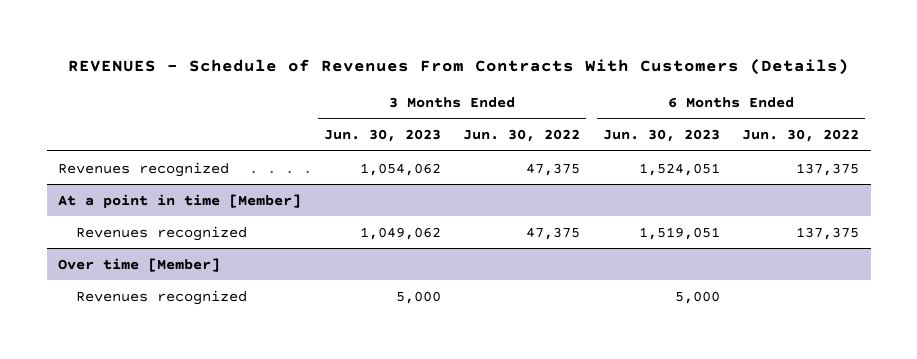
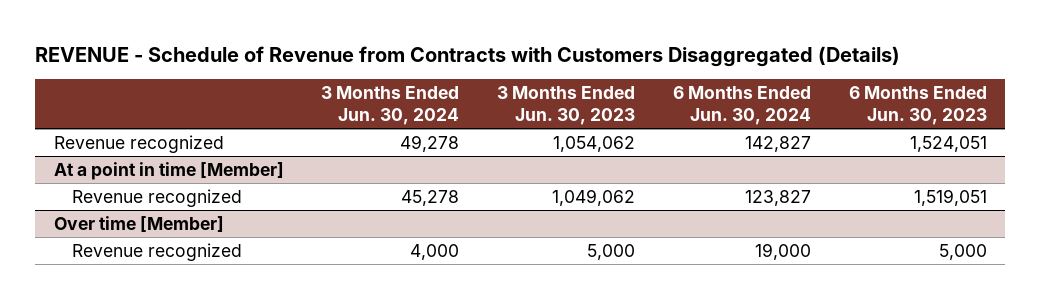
- REVENUES - Schedule of Revenues From Contracts With Customers (Details)
+ REVENUE - Schedule of Revenue from Contracts with Customers Disaggregated (Details)
- | 3 Months Ended Jun. 30, 2023 | 3 Months Ended Jun. 30, 2022 | 6 Months Ended Jun. 30, 2023 | 6 Months Ended Jun. 30, 2022
+ | 3 Months Ended Jun. 30, 2024 | 3 Months Ended Jun. 30, 2023 | 6 Months Ended Jun. 30, 2024 | 6 Months Ended Jun. 30, 2023
- Revenues recognized | 1,054,062 | 47,375 | 1,524,051 | 137,375
+ Revenue recognized | 49,278 | 1,054,062 | 142,827 | 1,524,051
@ At a point in time [Member]
- Revenues recognized | 1,049,062 | 47,375 | 1,519,051 | 137,375
+ Revenue recognized | 45,278 | 1,049,062 | 123,827 | 1,519,051
@ Over time [Member]
- Revenues recognized | 5,000 | | 5,000 |
+ Revenue recognized | 4,000 | 5,000 | 19,000 | 5,000

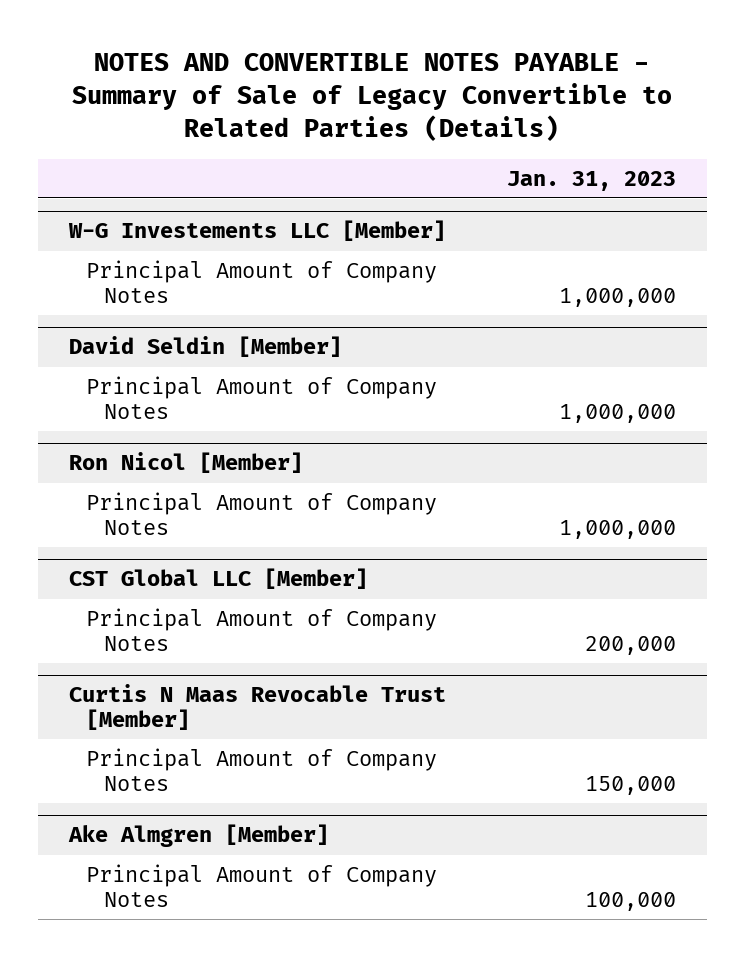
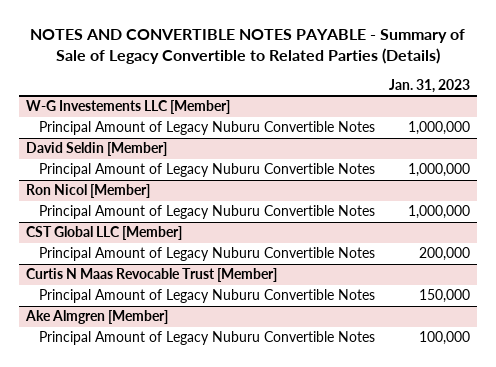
@ W-G Investements LLC [Member]
- Principal Amount of Company Notes | 1,000,000
+ Principal Amount of Legacy Nuburu Convertible Notes | 1,000,000
@ David Seldin [Member]
- Principal Amount of Company Notes | 1,000,000
+ Principal Amount of Legacy Nuburu Convertible Notes | 1,000,000
@ Ron Nicol [Member]
- Principal Amount of Company Notes | 1,000,000
+ Principal Amount of Legacy Nuburu Convertible Notes | 1,000,000
@ CST Global LLC [Member]
- Principal Amount of Company Notes | 200,000
+ Principal Amount of Legacy Nuburu Convertible Notes | 200,000
@ Curtis N Maas Revocable Trust [Member]
- Principal Amount of Company Notes | 150,000
+ Principal Amount of Legacy Nuburu Convertible Notes | 150,000
@ Ake Almgren [Member]
- Principal Amount of Company Notes | 100,000
+ Principal Amount of Legacy Nuburu Convertible Notes | 100,000

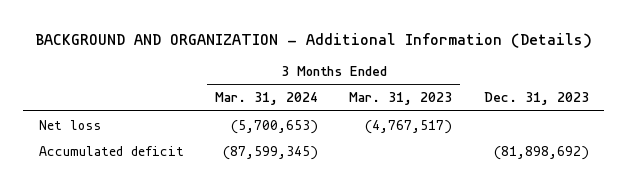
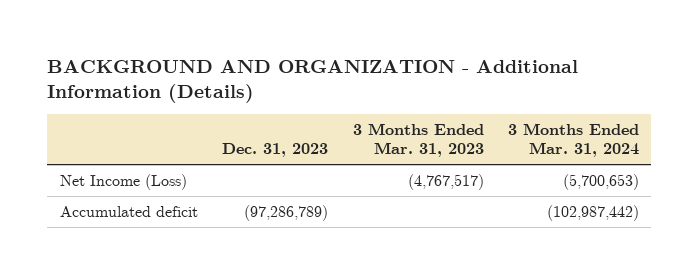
- | 3 Months Ended Mar. 31, 2024 | 3 Months Ended Mar. 31, 2023 | Dec. 31, 2023
+ | Dec. 31, 2023 | 3 Months Ended Mar. 31, 2023 | 3 Months Ended Mar. 31, 2024
- Net loss | (5,700,653) | (4,767,517) |
- Accumulated deficit | (87,599,345) | | (81,898,692)
+ Net Income (Loss) | | (4,767,517) | (5,700,653)
+ Accumulated deficit | (97,286,789) | | (102,987,442)

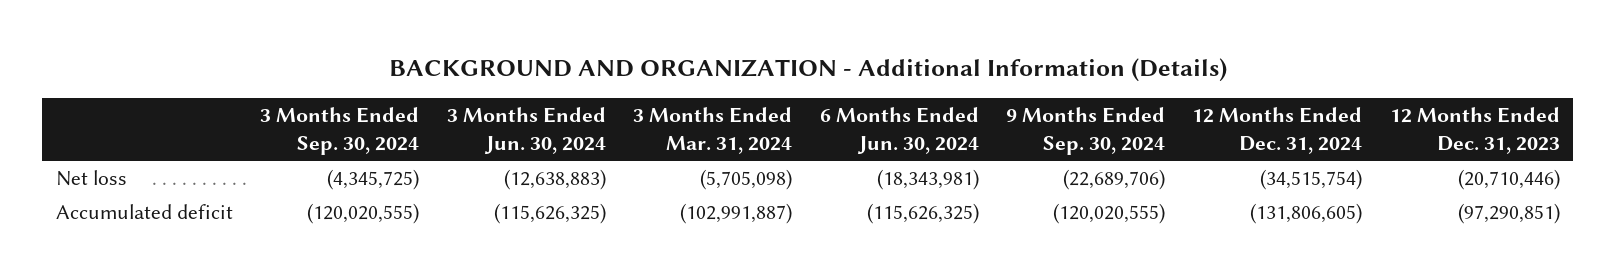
- | Dec. 31, 2023 | 3 Months Ended Mar. 31, 2023 | 3 Months Ended Mar. 31, 2024
+ | 3 Months Ended Sep. 30, 2024 | 3 Months Ended Jun. 30, 2024 | 3 Months Ended Mar. 31, 2024 | 6 Months Ended Jun. 30, 2024 | 9 Months Ended Sep. 30, 2024 | 12 Months Ended Dec. 31, 2024 | 12 Months Ended Dec. 31, 2023
- Net Income (Loss) | | (4,767,517) | (5,700,653)
- Accumulated deficit | (97,286,789) | | (102,987,442)
+ Net loss | (4,345,725) | (12,638,883) | (5,705,098) | (18,343,981) | (22,689,706) | (34,515,754) | (20,710,446)
+ Accumulated deficit | (120,020,555) | (115,626,325) | (102,991,887) | (115,626,325) | (120,020,555) | (131,806,605) | (97,290,851)

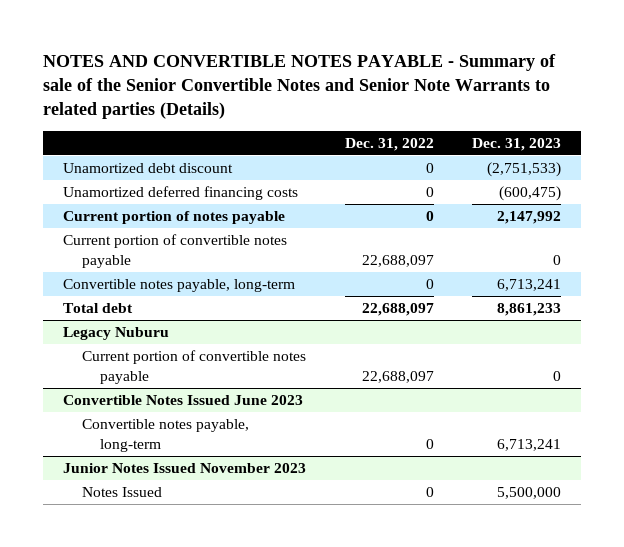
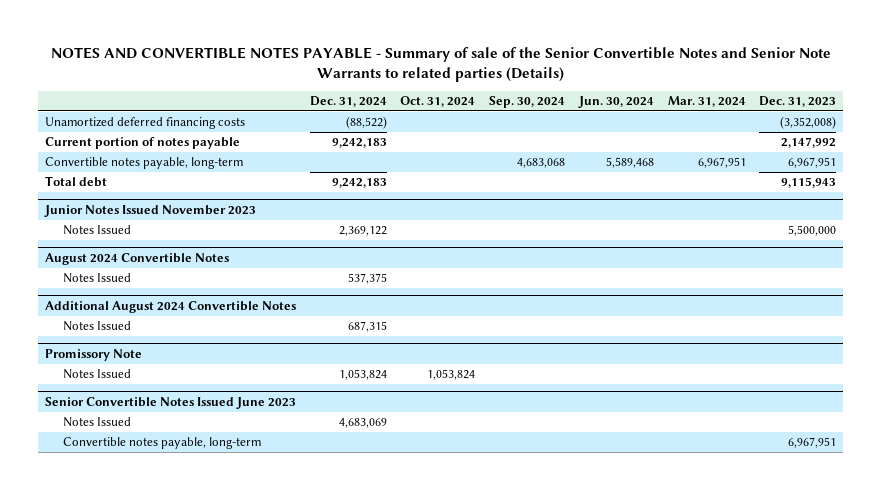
- | Dec. 31, 2022 | Dec. 31, 2023
+ | Dec. 31, 2024 | Oct. 31, 2024 | Sep. 30, 2024 | Jun. 30, 2024 | Mar. 31, 2024 | Dec. 31, 2023
- Unamortized debt discount | 0 | (2,751,533)
- Unamortized deferred financing costs | 0 | (600,475)
+ Unamortized deferred financing costs | (88,522) | | | | | (3,352,008)
- Current portion of convertible notes payable | 22,688,097 | 0
- Convertible notes payable, long-term | 0 | 6,713,241
- Total debt | 22,688,097 | 8,861,233
- Legacy Nuburu
- Current portion of convertible notes payable | 22,688,097 | 0
- Convertible Notes Issued June 2023
- Convertible notes payable, long-term | 0 | 6,713,241
+ Convertible notes payable, long-term | | | 4,683,068 | 5,589,468 | 6,967,951 | 6,967,951
+ Total debt | 9,242,183 | | | | | 9,115,943
+ August 2024 Convertible Notes
+ Notes Issued | 537,375 | | | | |
+ Additional August 2024 Convertible Notes
+ Notes Issued | 687,315 | | | | |
+ Promissory Note
+ Notes Issued | 1,053,824 | 1,053,824 | | | |
+ Senior Convertible Notes Issued June 2023
+ Notes Issued | 4,683,069 | | | | |
+ Convertible notes payable, long-term | | | | | | 6,967,951

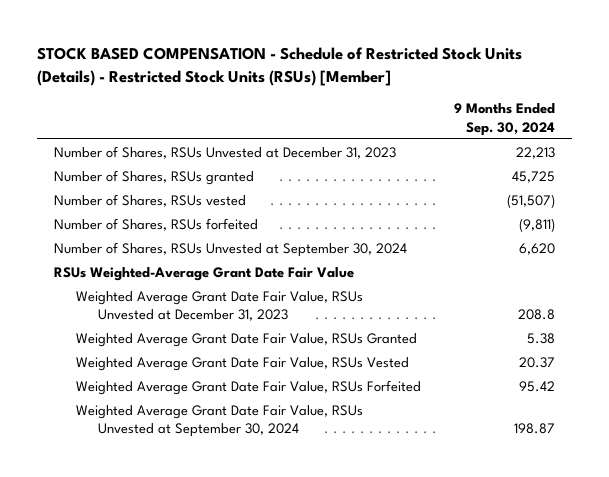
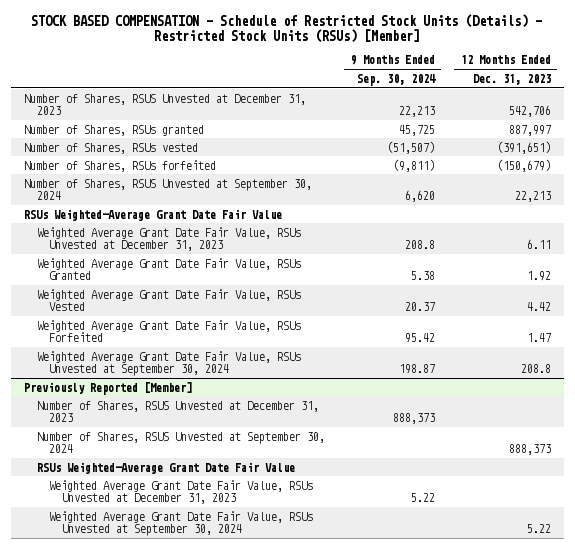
- | 9 Months Ended Sep. 30, 2024
+ | 9 Months Ended Sep. 30, 2024 | 12 Months Ended Dec. 31, 2023
- Number of Shares, RSUs Unvested at December 31, 2023 | 22,213
+ Number of Shares, RSUS Unvested at December 31, 2023 | 22,213 | 542,706
- Number of Shares, RSUs Unvested at September 30, 2024 | 6,620
+ Number of Shares, RSUS Unvested at September 30, 2024 | 6,620 | 22,213
+ Previously Reported [Member]
+ Number of Shares, RSUS Unvested at December 31, 2023 | 888,373 |
+ Number of Shares, RSUS Unvested at September 30, 2024 | | 888,373
+ RSUs Weighted-Average Grant Date Fair Value
+ Weighted Average Grant Date Fair Value, RSUs Unvested at December 31, 2023 | 5.22 |
+ Weighted Average Grant Date Fair Value, RSUs Unvested at September 30, 2024 | | 5.22

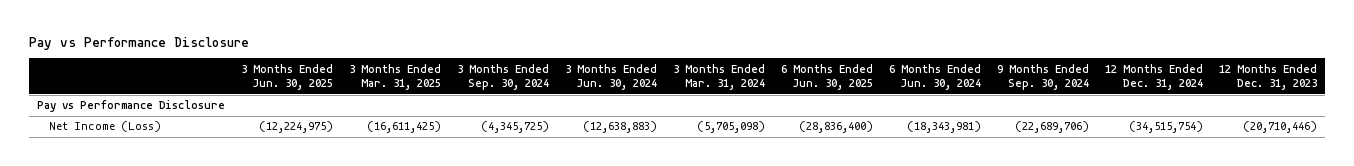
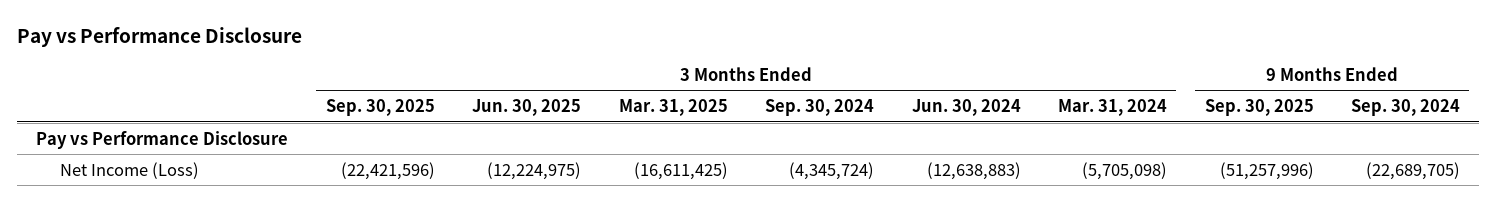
- | 3 Months Ended Jun. 30, 2025 | 3 Months Ended Mar. 31, 2025 | 3 Months Ended Sep. 30, 2024 | 3 Months Ended Jun. 30, 2024 | 3 Months Ended Mar. 31, 2024 | 6 Months Ended Jun. 30, 2025 | 6 Months Ended Jun. 30, 2024 | 9 Months Ended Sep. 30, 2024 | 12 Months Ended Dec. 31, 2024 | 12 Months Ended Dec. 31, 2023
+ | 3 Months Ended Sep. 30, 2025 | 3 Months Ended Jun. 30, 2025 | 3 Months Ended Mar. 31, 2025 | 3 Months Ended Sep. 30, 2024 | 3 Months Ended Jun. 30, 2024 | 3 Months Ended Mar. 31, 2024 | 9 Months Ended Sep. 30, 2025 | 9 Months Ended Sep. 30, 2024
- Net Income (Loss) | (12,224,975) | (16,611,425) | (4,345,725) | (12,638,883) | (5,705,098) | (28,836,400) | (18,343,981) | (22,689,706) | (34,515,754) | (20,710,446)
+ Net Income (Loss) | (22,421,596) | (12,224,975) | (16,611,425) | (4,345,724) | (12,638,883) | (5,705,098) | (51,257,996) | (22,689,705)

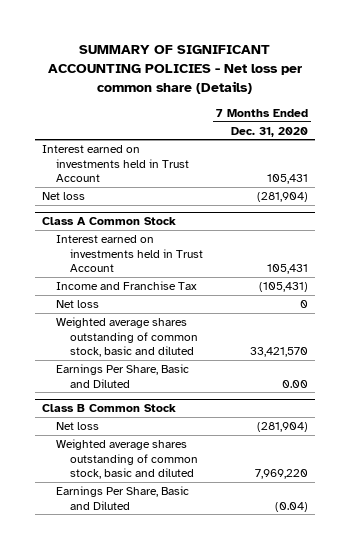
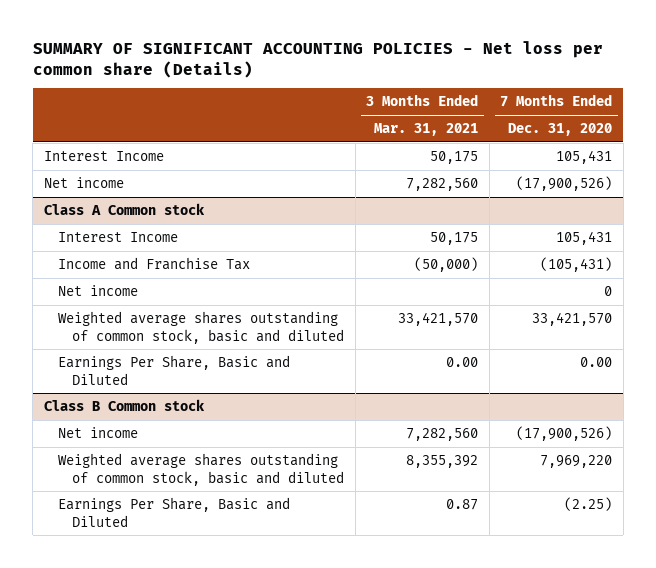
- | 7 Months Ended Dec. 31, 2020
+ | 3 Months Ended Mar. 31, 2021 | 7 Months Ended Dec. 31, 2020
- Interest earned on investments held in Trust Account | 105,431
- Net loss | (281,904)
- Class A Common Stock
- Interest earned on investments held in Trust Account | 105,431
+ Interest Income | 50,175 | 105,431
+ Net income | 7,282,560 | (17,900,526)
+ Class A Common stock
+ Interest Income | 50,175 | 105,431
- Net loss | 0
+ Net income | | 0
- Class B Common Stock
- Net loss | (281,904)
+ Class B Common stock
+ Net income | 7,282,560 | (17,900,526)
- Earnings Per Share, Basic and Diluted | (0.04)
+ Earnings Per Share, Basic and Diluted | 0.87 | (2.25)

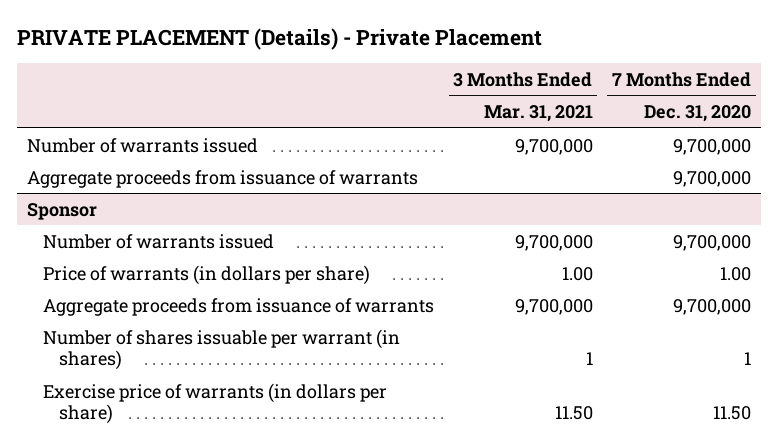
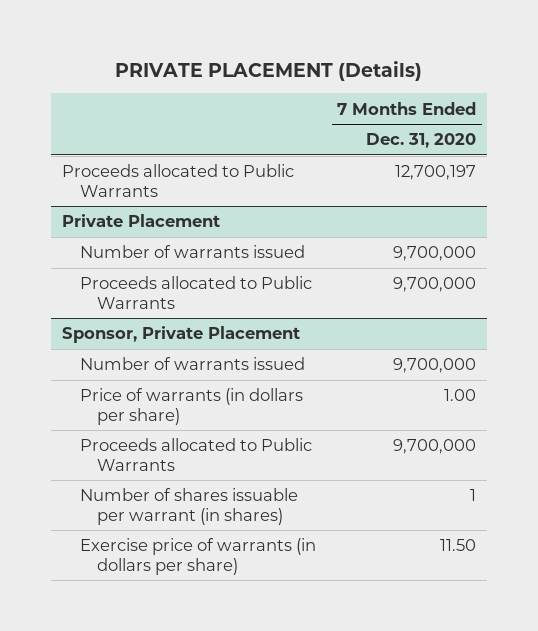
- PRIVATE PLACEMENT (Details) - Private Placement
+ PRIVATE PLACEMENT (Details)
- | 3 Months Ended Mar. 31, 2021 | 7 Months Ended Dec. 31, 2020
+ | 7 Months Ended Dec. 31, 2020
+ Proceeds allocated to Public Warrants | 12,700,197
+ Private Placement
- Aggregate proceeds from issuance of warrants | | 9,700,000
- Sponsor
+ Proceeds allocated to Public Warrants | 9,700,000
+ Sponsor, Private Placement
- Aggregate proceeds from issuance of warrants | 9,700,000 | 9,700,000
+ Proceeds allocated to Public Warrants | 9,700,000

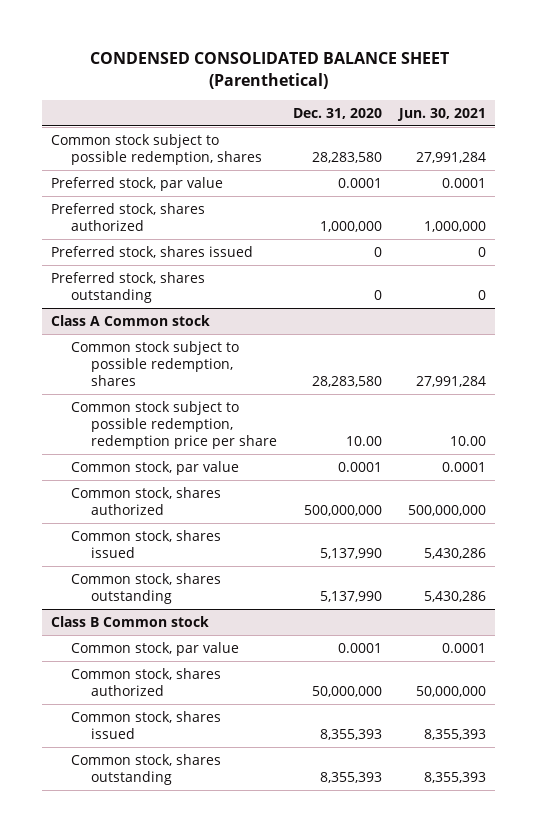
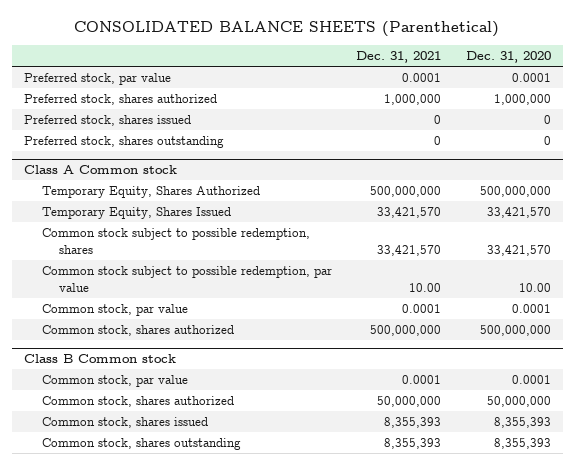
- CONDENSED CONSOLIDATED BALANCE SHEET (Parenthetical)
+ CONSOLIDATED BALANCE SHEETS (Parenthetical)
- | Dec. 31, 2020 | Jun. 30, 2021
+ | Dec. 31, 2021 | Dec. 31, 2020
- Common stock subject to possible redemption, shares | 28,283,580 | 27,991,284
@ Class A Common stock
- Common stock subject to possible redemption, shares | 28,283,580 | 27,991,284
- Common stock subject to possible redemption, redemption price per share | 10.00 | 10.00
+ Temporary Equity, Shares Authorized | 500,000,000 | 500,000,000
+ Temporary Equity, Shares Issued | 33,421,570 | 33,421,570
+ Common stock subject to possible redemption, shares | 33,421,570 | 33,421,570
+ Common stock subject to possible redemption, par value | 10.00 | 10.00
- Common stock, shares issued | 5,137,990 | 5,430,286
- Common stock, shares outstanding | 5,137,990 | 5,430,286

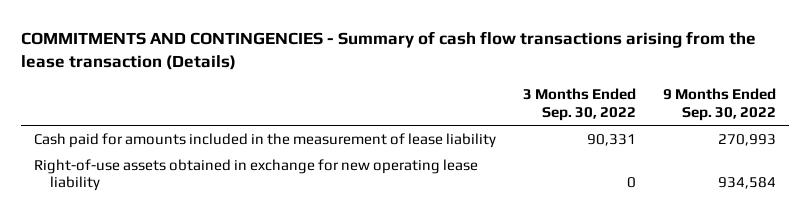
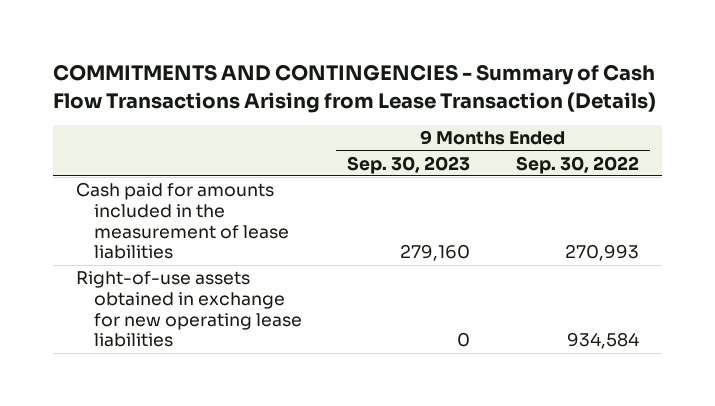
- COMMITMENTS AND CONTINGENCIES - Summary of cash flow transactions arising from the lease transaction (Details)
+ COMMITMENTS AND CONTINGENCIES - Summary of Cash Flow Transactions Arising from Lease Transaction (Details)
- | 3 Months Ended Sep. 30, 2022 | 9 Months Ended Sep. 30, 2022
+ | 9 Months Ended Sep. 30, 2023 | 9 Months Ended Sep. 30, 2022
- Cash paid for amounts included in the measurement of lease liability | 90,331 | 270,993
- Right-of-use assets obtained in exchange for new operating lease liability | 0 | 934,584
+ Cash paid for amounts included in the measurement of lease liabilities | 279,160 | 270,993
+ Right-of-use assets obtained in exchange for new operating lease liabilities | 0 | 934,584

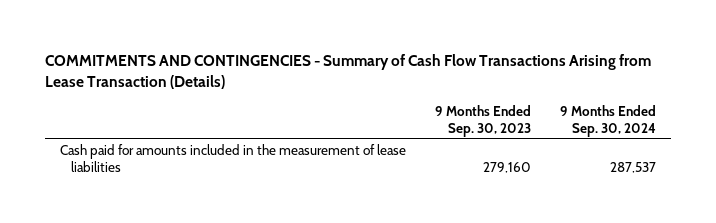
- | 9 Months Ended Sep. 30, 2023 | 9 Months Ended Sep. 30, 2022
+ | 9 Months Ended Sep. 30, 2023 | 9 Months Ended Sep. 30, 2024
- Right-of-use assets obtained in exchange for new operating lease liabilities | 0 | 934,584

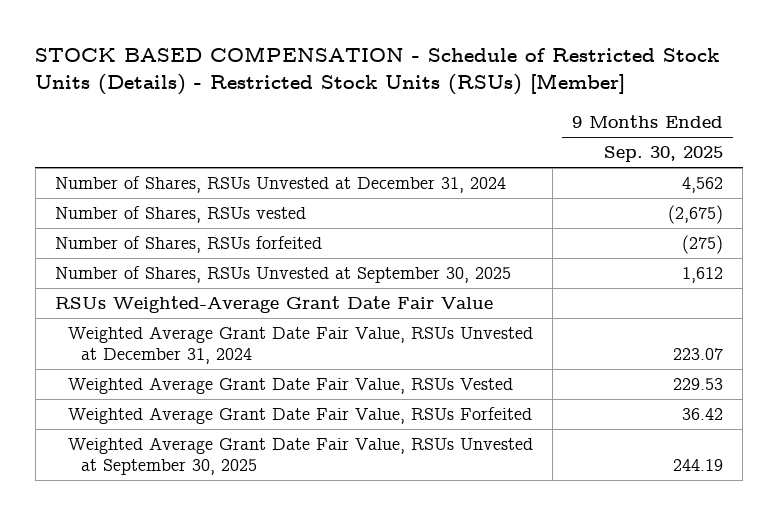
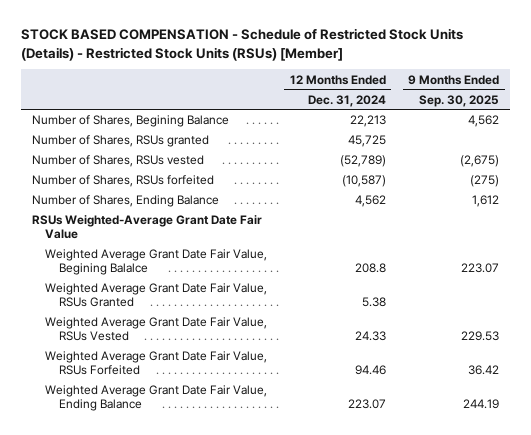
- | 9 Months Ended Sep. 30, 2025
+ | 12 Months Ended Dec. 31, 2024 | 9 Months Ended Sep. 30, 2025
- Number of Shares, RSUs Unvested at December 31, 2024 | 4,562
+ Number of Shares, Begining Balance | 22,213 | 4,562
+ Number of Shares, RSUs granted | 45,725 |
- Number of Shares, RSUs Unvested at September 30, 2025 | 1,612
+ Number of Shares, Ending Balance | 4,562 | 1,612
- Weighted Average Grant Date Fair Value, RSUs Unvested at December 31, 2024 | 223.07
+ Weighted Average Grant Date Fair Value, Begining Balalce | 208.8 | 223.07
+ Weighted Average Grant Date Fair Value, RSUs Granted | 5.38 |
- Weighted Average Grant Date Fair Value, RSUs Unvested at September 30, 2025 | 244.19
+ Weighted Average Grant Date Fair Value, Ending Balance | 223.07 | 244.19

